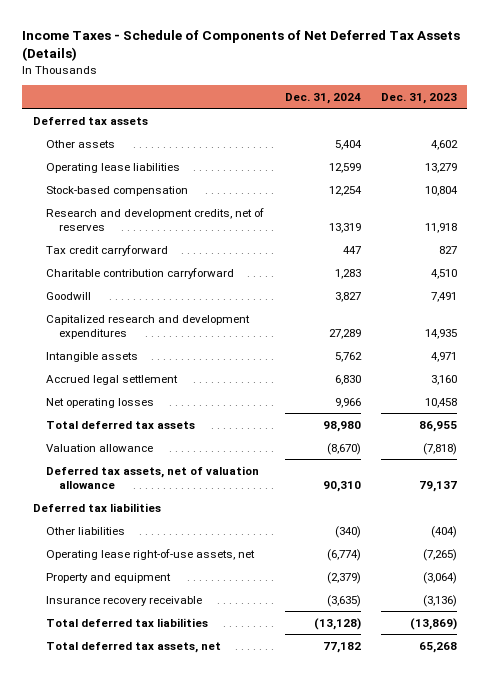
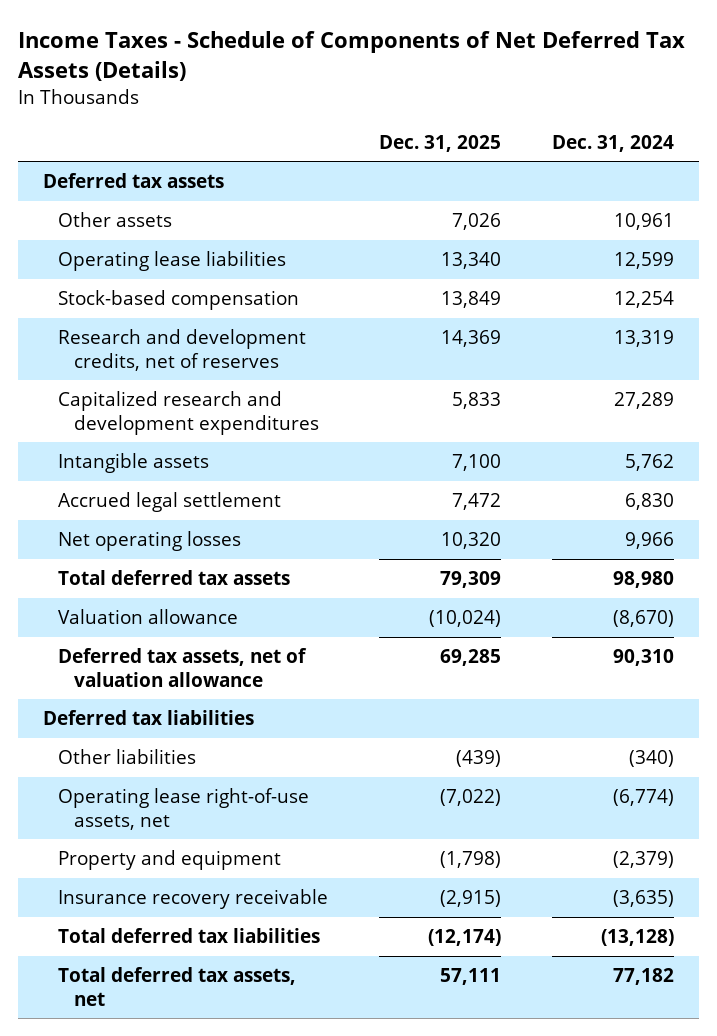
- | Dec. 31, 2024 | Dec. 31, 2023
+ | Dec. 31, 2025 | Dec. 31, 2024
- Other assets | 5,404 | 4,602
+ Other assets | 7,026 | 10,961
- Tax credit carryforward | 447 | 827
- Charitable contribution carryforward | 1,283 | 4,510
- Goodwill | 3,827 | 7,491

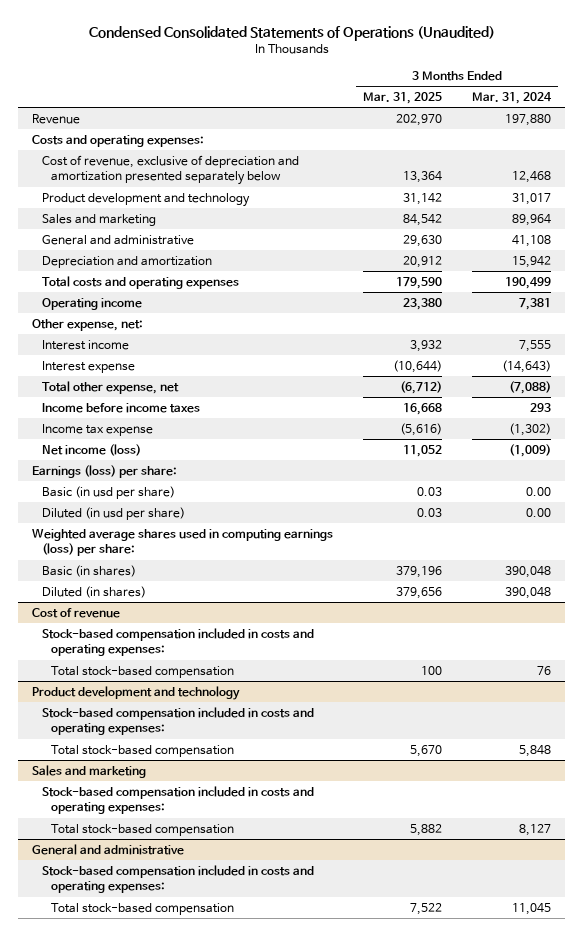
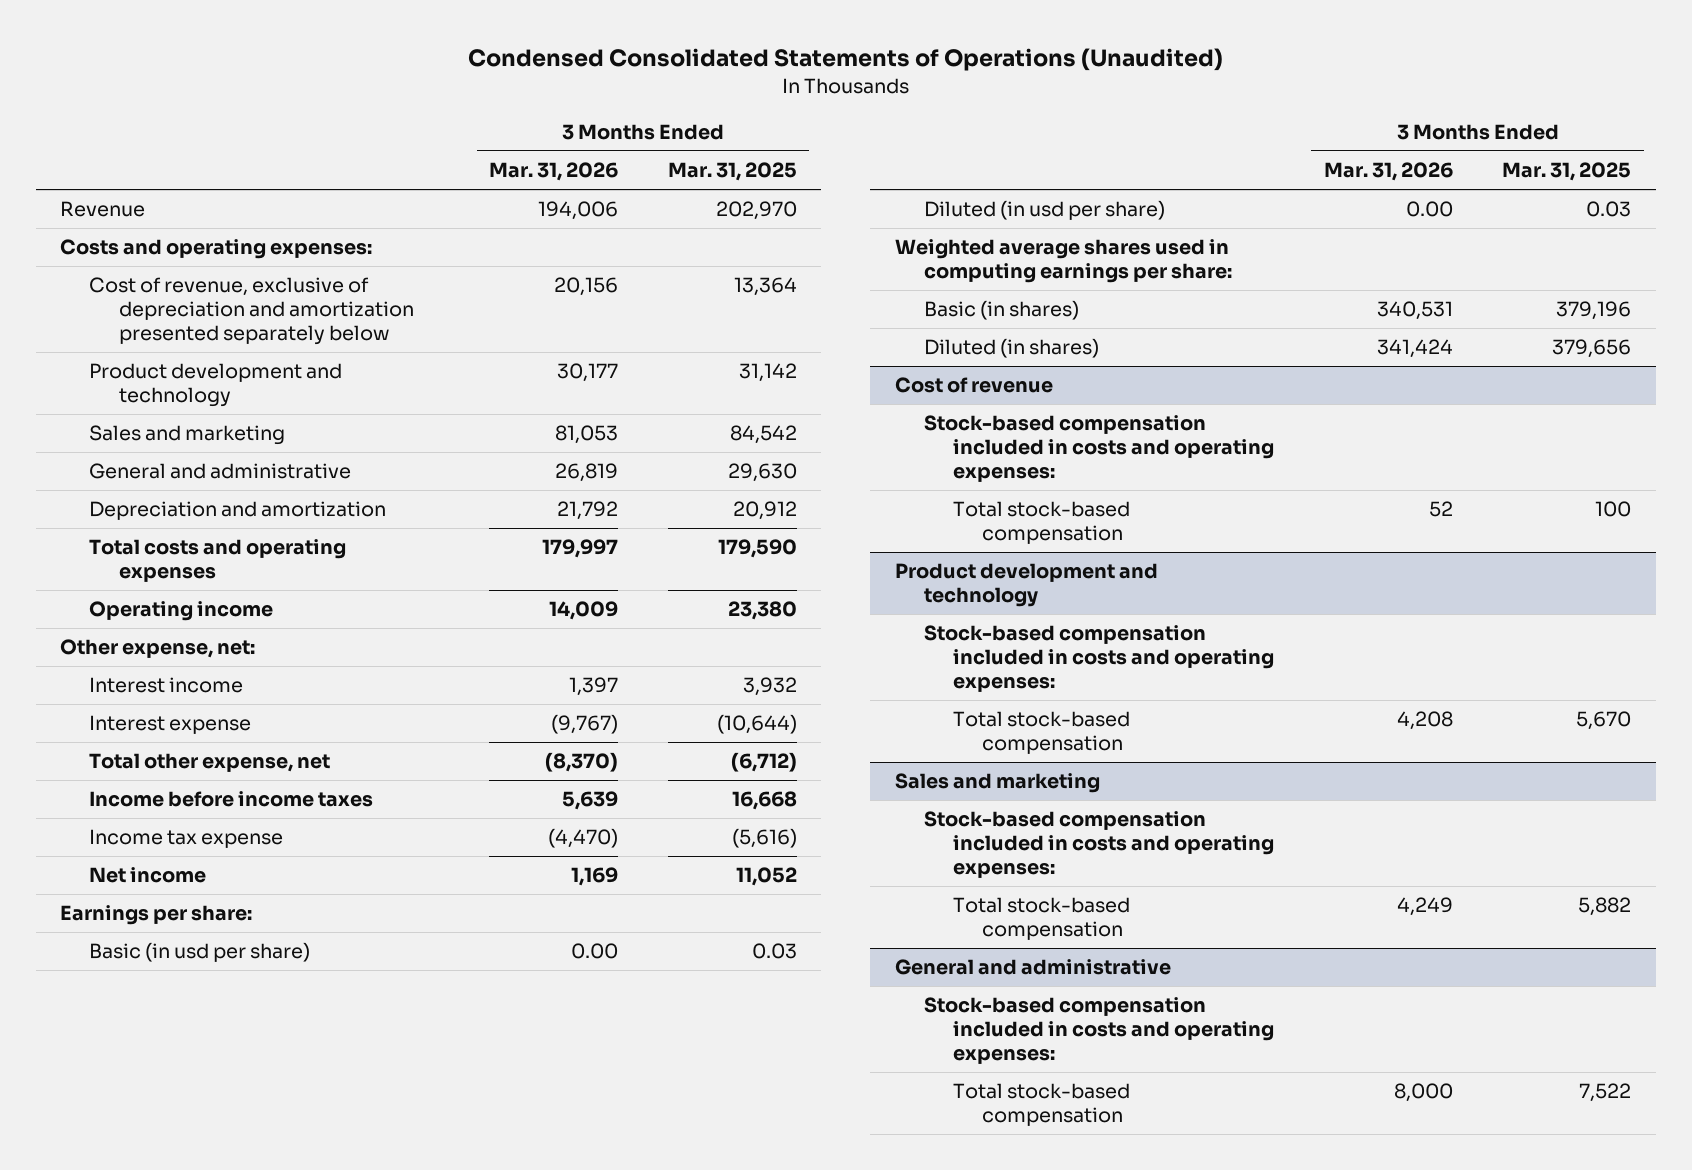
- | 3 Months Ended Mar. 31, 2025 | 3 Months Ended Mar. 31, 2024
+ | 3 Months Ended Mar. 31, 2026 | 3 Months Ended Mar. 31, 2025
- Net income (loss) | 11,052 | (1,009)
- Earnings (loss) per share:
+ Net income | 1,169 | 11,052
+ Earnings per share:
- Weighted average shares used in computing earnings (loss) per share:
+ Weighted average shares used in computing earnings per share:

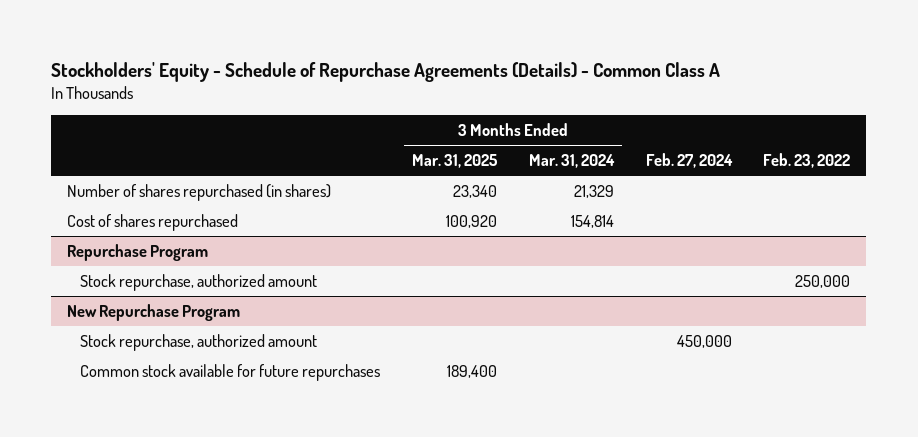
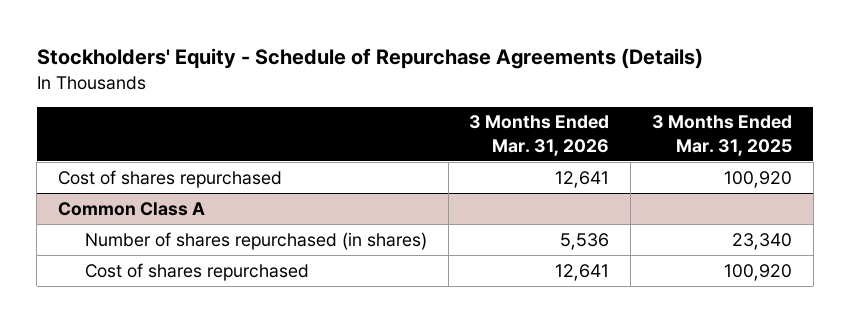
- Stockholders' Equity - Schedule of Repurchase Agreements (Details) - Common Class A
+ Stockholders' Equity - Schedule of Repurchase Agreements (Details)
- | 3 Months Ended Mar. 31, 2025 | 3 Months Ended Mar. 31, 2024 | Feb. 27, 2024 | Feb. 23, 2022
+ | 3 Months Ended Mar. 31, 2026 | 3 Months Ended Mar. 31, 2025
+ Cost of shares repurchased | 12,641 | 100,920
+ Common Class A
- Repurchase Program
- Stock repurchase, authorized amount | | | | 250,000
- New Repurchase Program
- Stock repurchase, authorized amount | | | 450,000 |
- Common stock available for future repurchases | 189,400 | | |

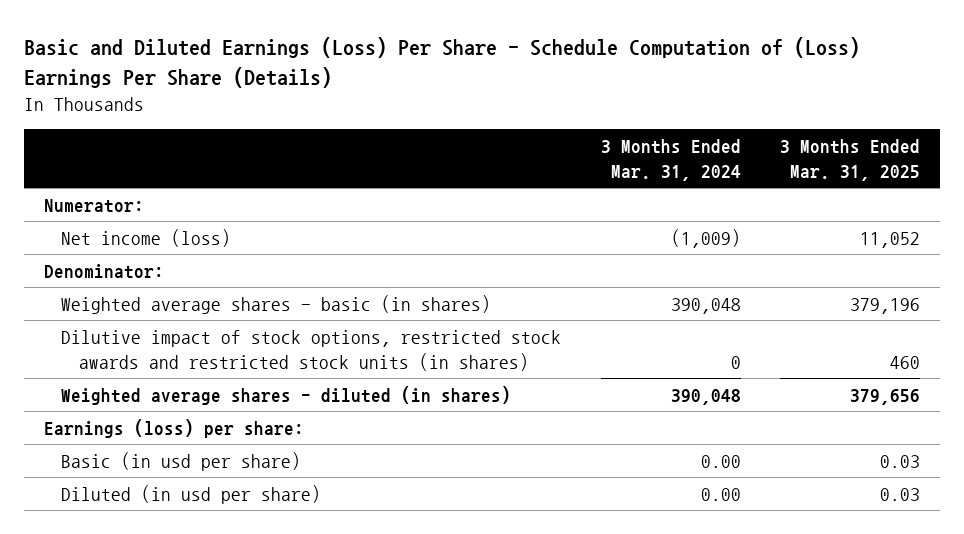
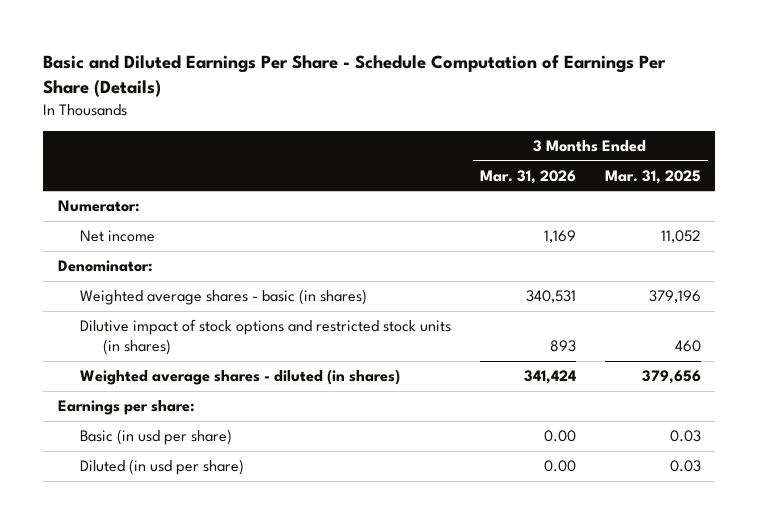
- Basic and Diluted Earnings (Loss) Per Share - Schedule Computation of (Loss) Earnings Per Share (Details)
+ Basic and Diluted Earnings Per Share - Schedule Computation of Earnings Per Share (Details)
- | 3 Months Ended Mar. 31, 2024 | 3 Months Ended Mar. 31, 2025
+ | 3 Months Ended Mar. 31, 2026 | 3 Months Ended Mar. 31, 2025
- Net income (loss) | (1,009) | 11,052
+ Net income | 1,169 | 11,052
- Dilutive impact of stock options, restricted stock awards and restricted stock units (in shares) | 0 | 460
+ Dilutive impact of stock options and restricted stock units (in shares) | 893 | 460
- Earnings (loss) per share:
+ Earnings per share:

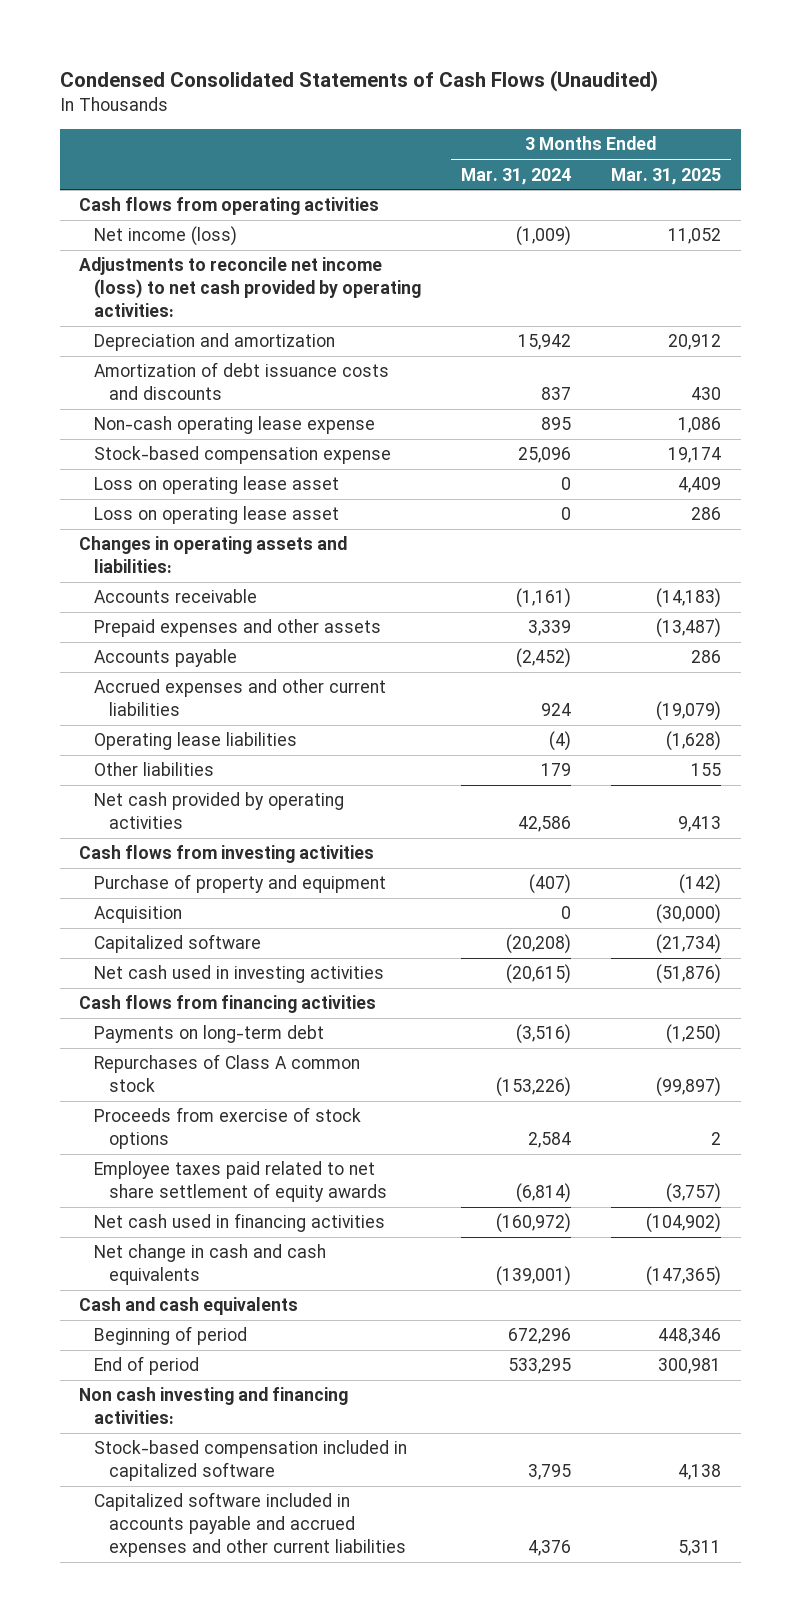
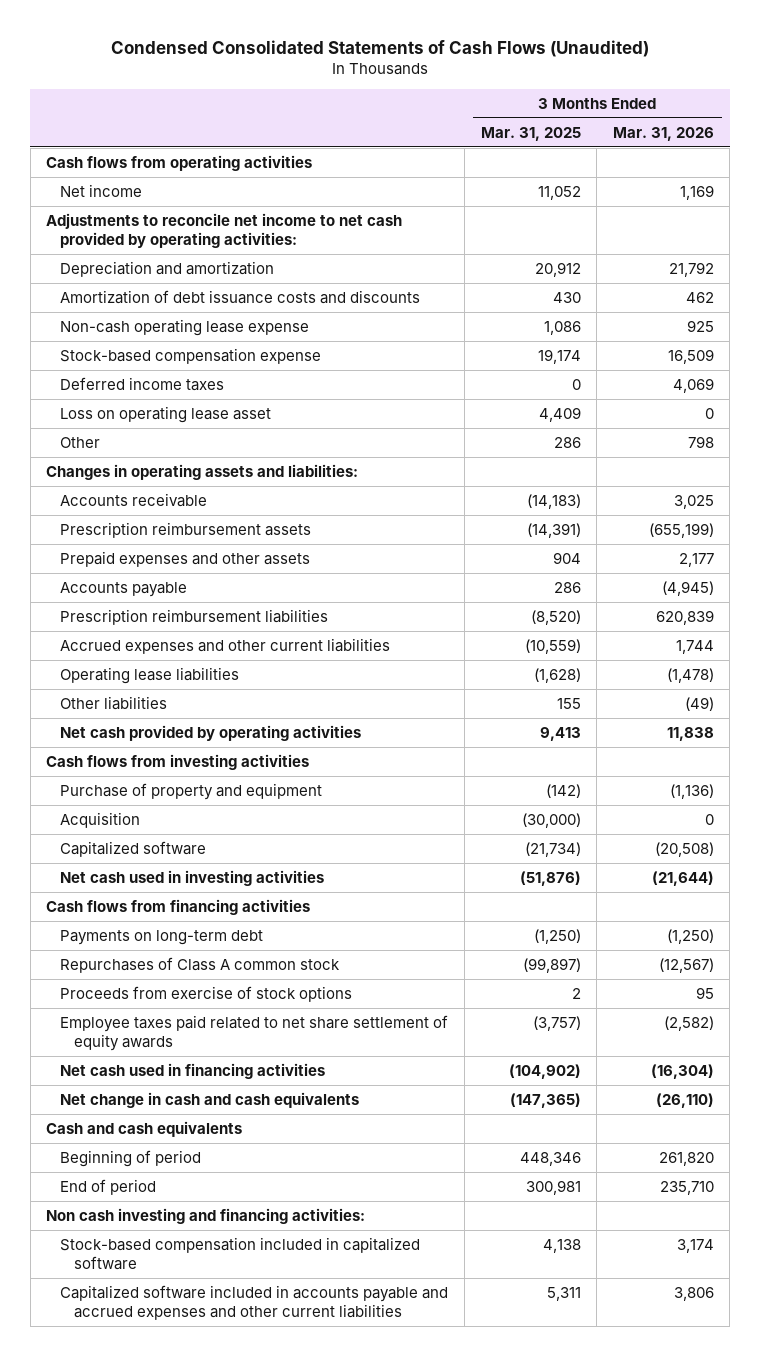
- | 3 Months Ended Mar. 31, 2024 | 3 Months Ended Mar. 31, 2025
+ | 3 Months Ended Mar. 31, 2025 | 3 Months Ended Mar. 31, 2026
- Net income (loss) | (1,009) | 11,052
- Adjustments to reconcile net income (loss) to net cash provided by operating activities:
+ Net income | 11,052 | 1,169
+ Adjustments to reconcile net income to net cash provided by operating activities:
+ Deferred income taxes | 0 | 4,069
- Loss on operating lease asset | 0 | 286
+ Other | 286 | 798
- Prepaid expenses and other assets | 3,339 | (13,487)
+ Prescription reimbursement assets | (14,391) | (655,199)
+ Prepaid expenses and other assets | 904 | 2,177
- Accrued expenses and other current liabilities | 924 | (19,079)
+ Prescription reimbursement liabilities | (8,520) | 620,839
+ Accrued expenses and other current liabilities | (10,559) | 1,744

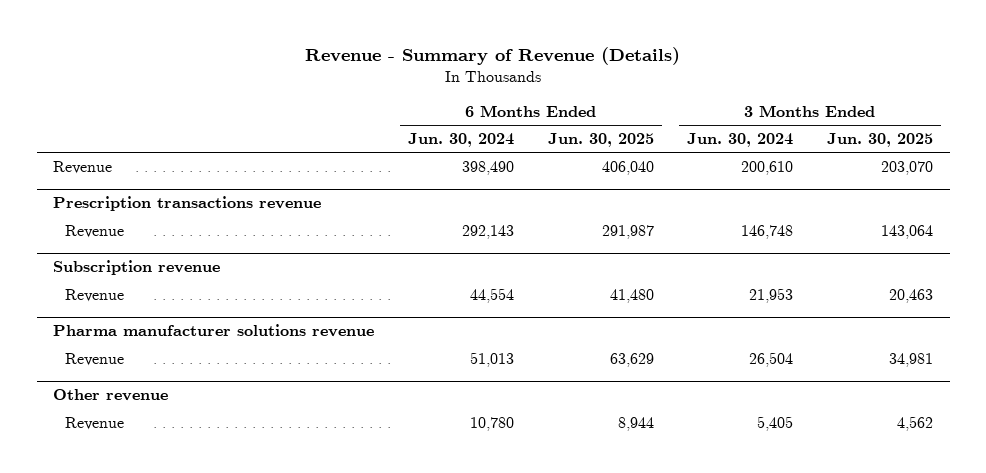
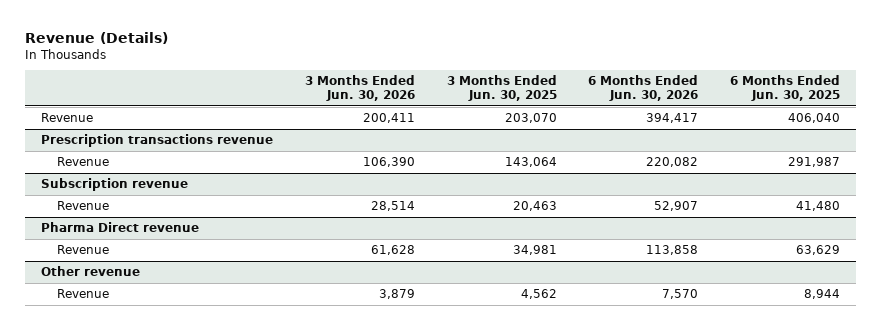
- Revenue - Summary of Revenue (Details)
+ Revenue (Details)
- | 6 Months Ended Jun. 30, 2024 | 6 Months Ended Jun. 30, 2025 | 3 Months Ended Jun. 30, 2024 | 3 Months Ended Jun. 30, 2025
+ | 3 Months Ended Jun. 30, 2026 | 3 Months Ended Jun. 30, 2025 | 6 Months Ended Jun. 30, 2026 | 6 Months Ended Jun. 30, 2025
- Pharma manufacturer solutions revenue
+ Pharma Direct revenue

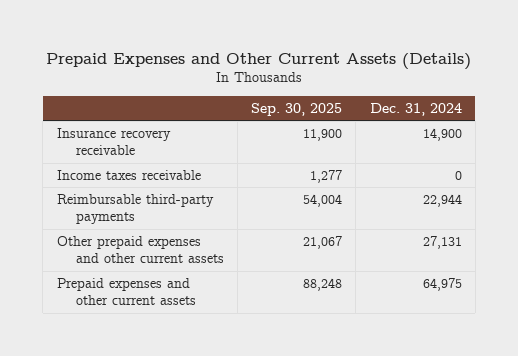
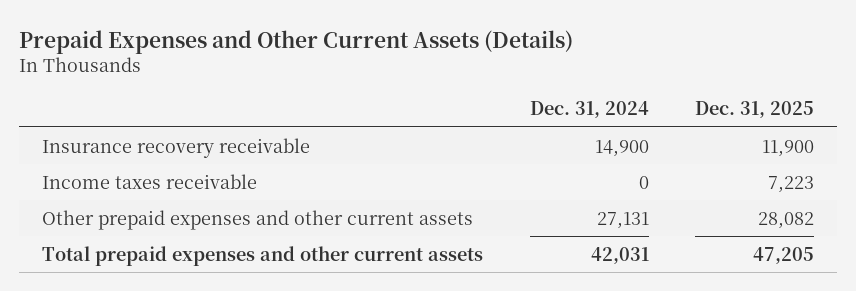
- | Sep. 30, 2025 | Dec. 31, 2024
+ | Dec. 31, 2024 | Dec. 31, 2025
- Reimbursable third-party payments | 54,004 | 22,944
- Prepaid expenses and other current assets | 88,248 | 64,975
+ Total prepaid expenses and other current assets | 42,031 | 47,205

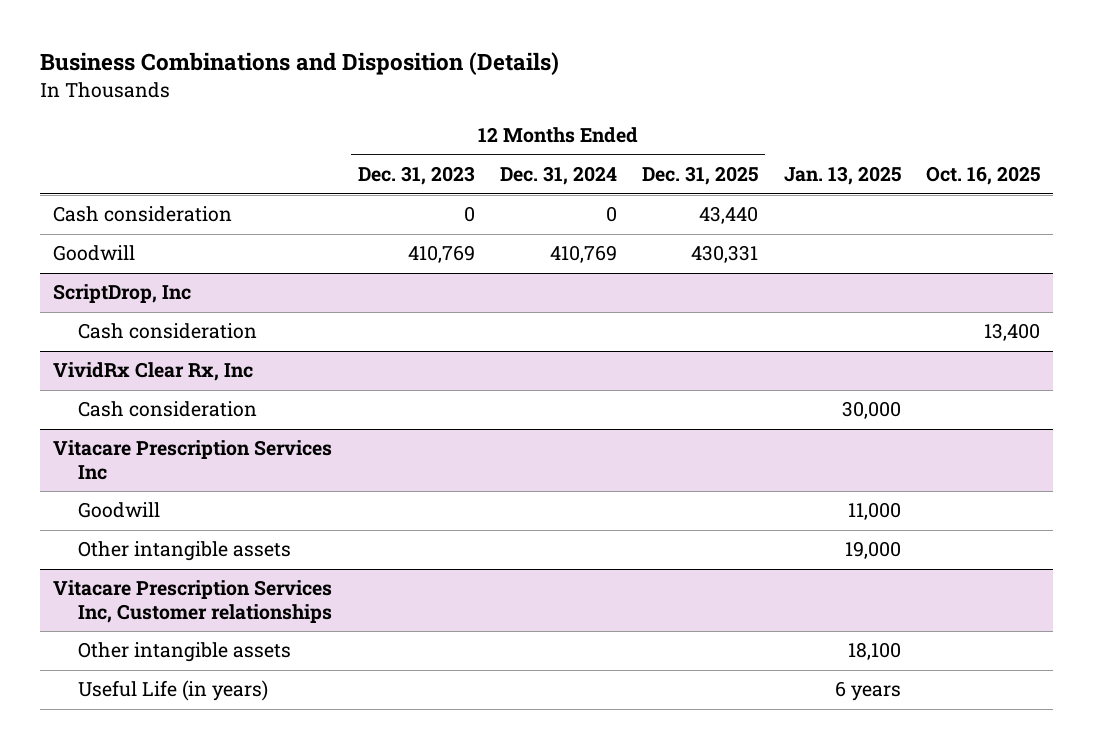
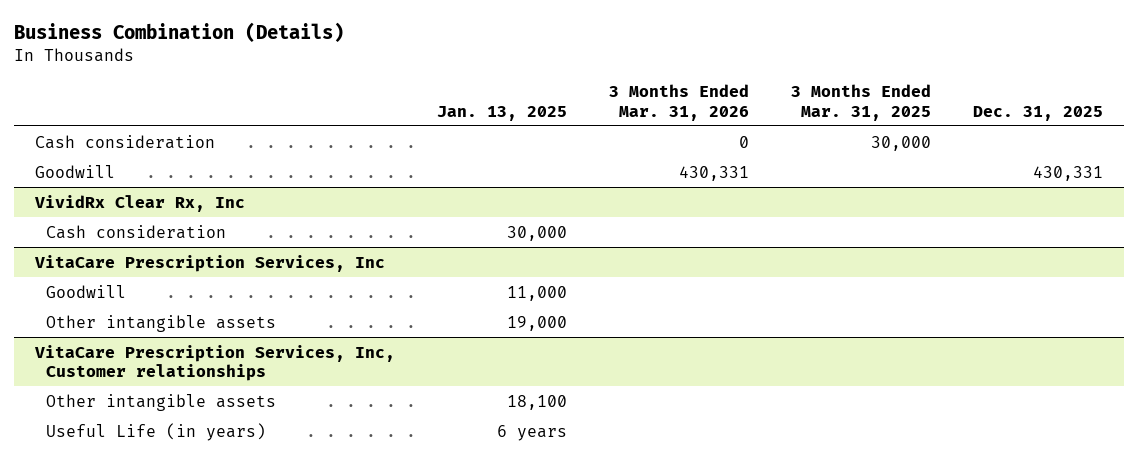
- Business Combinations and Disposition (Details)
+ Business Combination (Details)
- | 12 Months Ended Dec. 31, 2023 | 12 Months Ended Dec. 31, 2024 | 12 Months Ended Dec. 31, 2025 | Jan. 13, 2025 | Oct. 16, 2025
+ | Jan. 13, 2025 | 3 Months Ended Mar. 31, 2026 | 3 Months Ended Mar. 31, 2025 | Dec. 31, 2025
- ScriptDrop, Inc
- Cash consideration | | | | | 13,400
- Vitacare Prescription Services Inc
+ VitaCare Prescription Services, Inc
- Vitacare Prescription Services Inc, Customer relationships
+ VitaCare Prescription Services, Inc, Customer relationships

